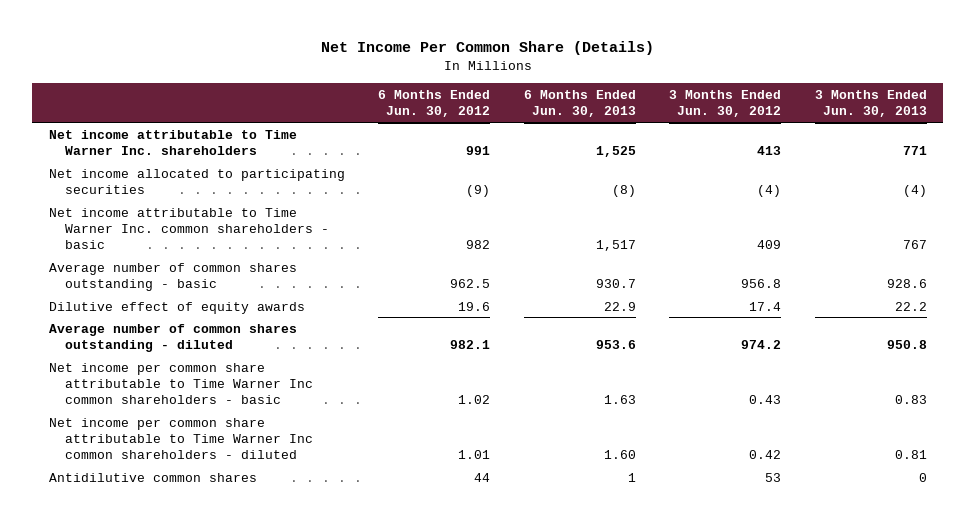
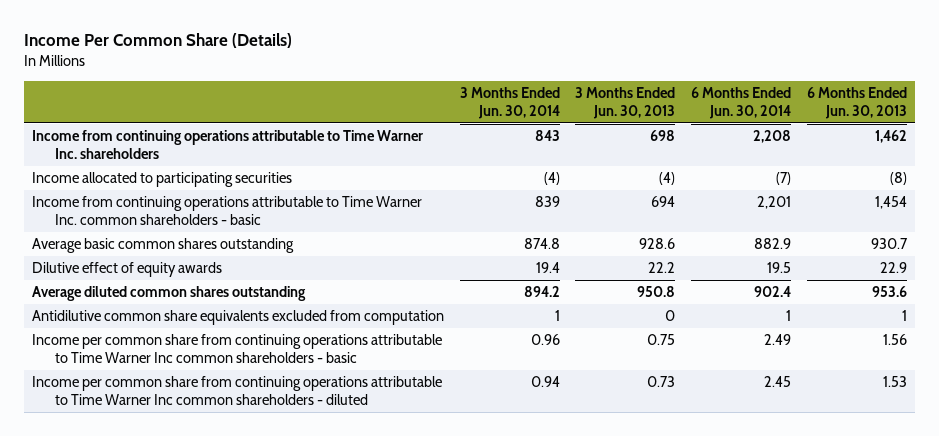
- Net Income Per Common Share (Details)
+ Income Per Common Share (Details)
- | 6 Months Ended Jun. 30, 2012 | 6 Months Ended Jun. 30, 2013 | 3 Months Ended Jun. 30, 2012 | 3 Months Ended Jun. 30, 2013
+ | 3 Months Ended Jun. 30, 2014 | 3 Months Ended Jun. 30, 2013 | 6 Months Ended Jun. 30, 2014 | 6 Months Ended Jun. 30, 2013
- Net income attributable to Time Warner Inc. shareholders | 991 | 1,525 | 413 | 771
- Net income allocated to participating securities | (9) | (8) | (4) | (4)
- Net income attributable to Time Warner Inc. common shareholders - basic | 982 | 1,517 | 409 | 767
- Average number of common shares outstanding - basic | 962.5 | 930.7 | 956.8 | 928.6
+ Income from continuing operations attributable to Time Warner Inc. shareholders | 843 | 698 | 2,208 | 1,462
+ Income allocated to participating securities | (4) | (4) | (7) | (8)
+ Income from continuing operations attributable to Time Warner Inc. common shareholders - basic | 839 | 694 | 2,201 | 1,454
+ Average basic common shares outstanding | 874.8 | 928.6 | 882.9 | 930.7
- Average number of common shares outstanding - diluted | 982.1 | 953.6 | 974.2 | 950.8
- Net income per common share attributable to Time Warner Inc common shareholders - basic | 1.02 | 1.63 | 0.43 | 0.83
- Net income per common share attributable to Time Warner Inc common shareholders - diluted | 1.01 | 1.60 | 0.42 | 0.81
- Antidilutive common shares | 44 | 1 | 53 | 0
+ Average diluted common shares outstanding | 894.2 | 950.8 | 902.4 | 953.6
+ Antidilutive common share equivalents excluded from computation | 1 | 0 | 1 | 1
+ Income per common share from continuing operations attributable to Time Warner Inc common shareholders - basic | 0.96 | 0.75 | 2.49 | 1.56
+ Income per common share from continuing operations attributable to Time Warner Inc common shareholders - diluted | 0.94 | 0.73 | 2.45 | 1.53

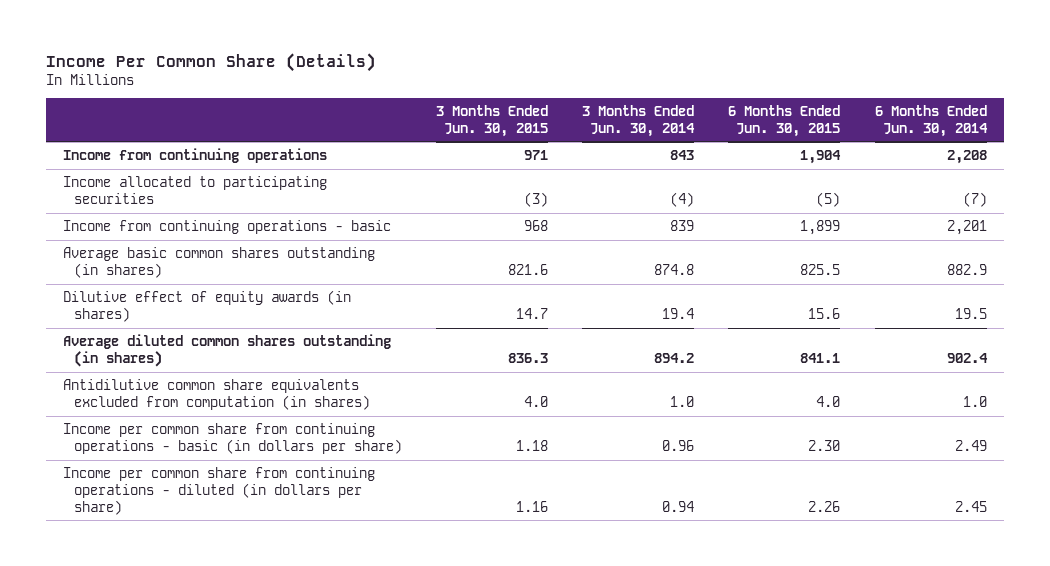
- | 3 Months Ended Jun. 30, 2014 | 3 Months Ended Jun. 30, 2013 | 6 Months Ended Jun. 30, 2014 | 6 Months Ended Jun. 30, 2013
+ | 3 Months Ended Jun. 30, 2015 | 3 Months Ended Jun. 30, 2014 | 6 Months Ended Jun. 30, 2015 | 6 Months Ended Jun. 30, 2014
- Income from continuing operations attributable to Time Warner Inc. shareholders | 843 | 698 | 2,208 | 1,462
+ Income from continuing operations | 971 | 843 | 1,904 | 2,208
- Income from continuing operations attributable to Time Warner Inc. common shareholders - basic | 839 | 694 | 2,201 | 1,454
- Average basic common shares outstanding | 874.8 | 928.6 | 882.9 | 930.7
- Dilutive effect of equity awards | 19.4 | 22.2 | 19.5 | 22.9
- Average diluted common shares outstanding | 894.2 | 950.8 | 902.4 | 953.6
- Antidilutive common share equivalents excluded from computation | 1 | 0 | 1 | 1
- Income per common share from continuing operations attributable to Time Warner Inc common shareholders - basic | 0.96 | 0.75 | 2.49 | 1.56
- Income per common share from continuing operations attributable to Time Warner Inc common shareholders - diluted | 0.94 | 0.73 | 2.45 | 1.53
+ Income from continuing operations - basic | 968 | 839 | 1,899 | 2,201
+ Average basic common shares outstanding (in shares) | 821.6 | 874.8 | 825.5 | 882.9
+ Dilutive effect of equity awards (in shares) | 14.7 | 19.4 | 15.6 | 19.5
+ Average diluted common shares outstanding (in shares) | 836.3 | 894.2 | 841.1 | 902.4
+ Antidilutive common share equivalents excluded from computation (in shares) | 4.0 | 1.0 | 4.0 | 1.0
+ Income per common share from continuing operations - basic (in dollars per share) | 1.18 | 0.96 | 2.30 | 2.49
+ Income per common share from continuing operations - diluted (in dollars per share) | 1.16 | 0.94 | 2.26 | 2.45

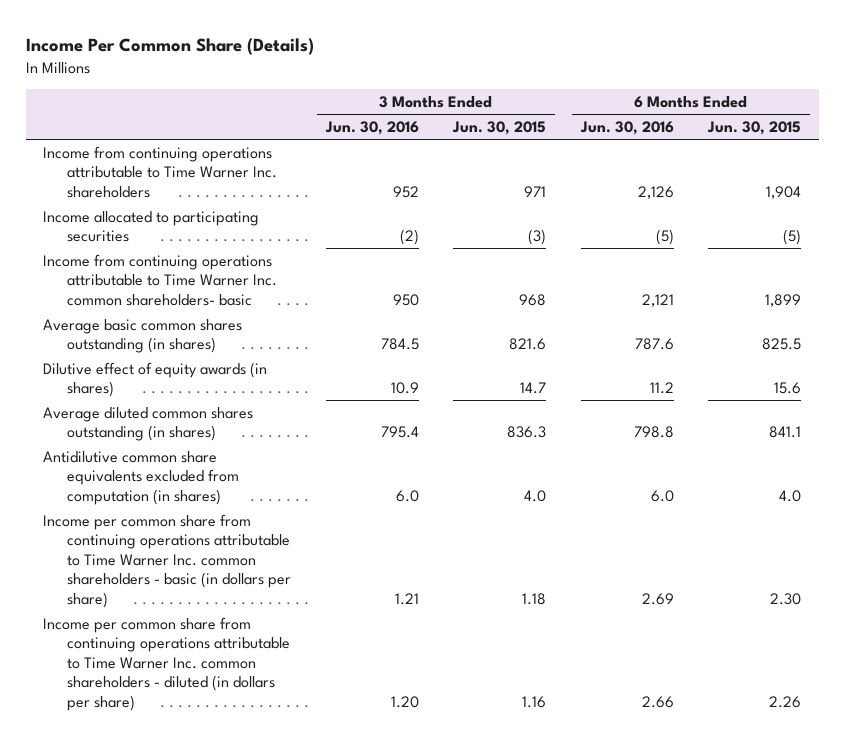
- | 3 Months Ended Jun. 30, 2015 | 3 Months Ended Jun. 30, 2014 | 6 Months Ended Jun. 30, 2015 | 6 Months Ended Jun. 30, 2014
+ | 3 Months Ended Jun. 30, 2016 | 3 Months Ended Jun. 30, 2015 | 6 Months Ended Jun. 30, 2016 | 6 Months Ended Jun. 30, 2015
- Income from continuing operations | 971 | 843 | 1,904 | 2,208
+ Income from continuing operations attributable to Time Warner Inc. shareholders | 952 | 971 | 2,126 | 1,904
- Income from continuing operations - basic | 968 | 839 | 1,899 | 2,201
+ Income from continuing operations attributable to Time Warner Inc. common shareholders- basic | 950 | 968 | 2,121 | 1,899
- Income per common share from continuing operations - basic (in dollars per share) | 1.18 | 0.96 | 2.30 | 2.49
- Income per common share from continuing operations - diluted (in dollars per share) | 1.16 | 0.94 | 2.26 | 2.45
+ Income per common share from continuing operations attributable to Time Warner Inc. common shareholders - basic (in dollars per share) | 1.21 | 1.18 | 2.69 | 2.30
+ Income per common share from continuing operations attributable to Time Warner Inc. common shareholders - diluted (in dollars per share) | 1.20 | 1.16 | 2.66 | 2.26

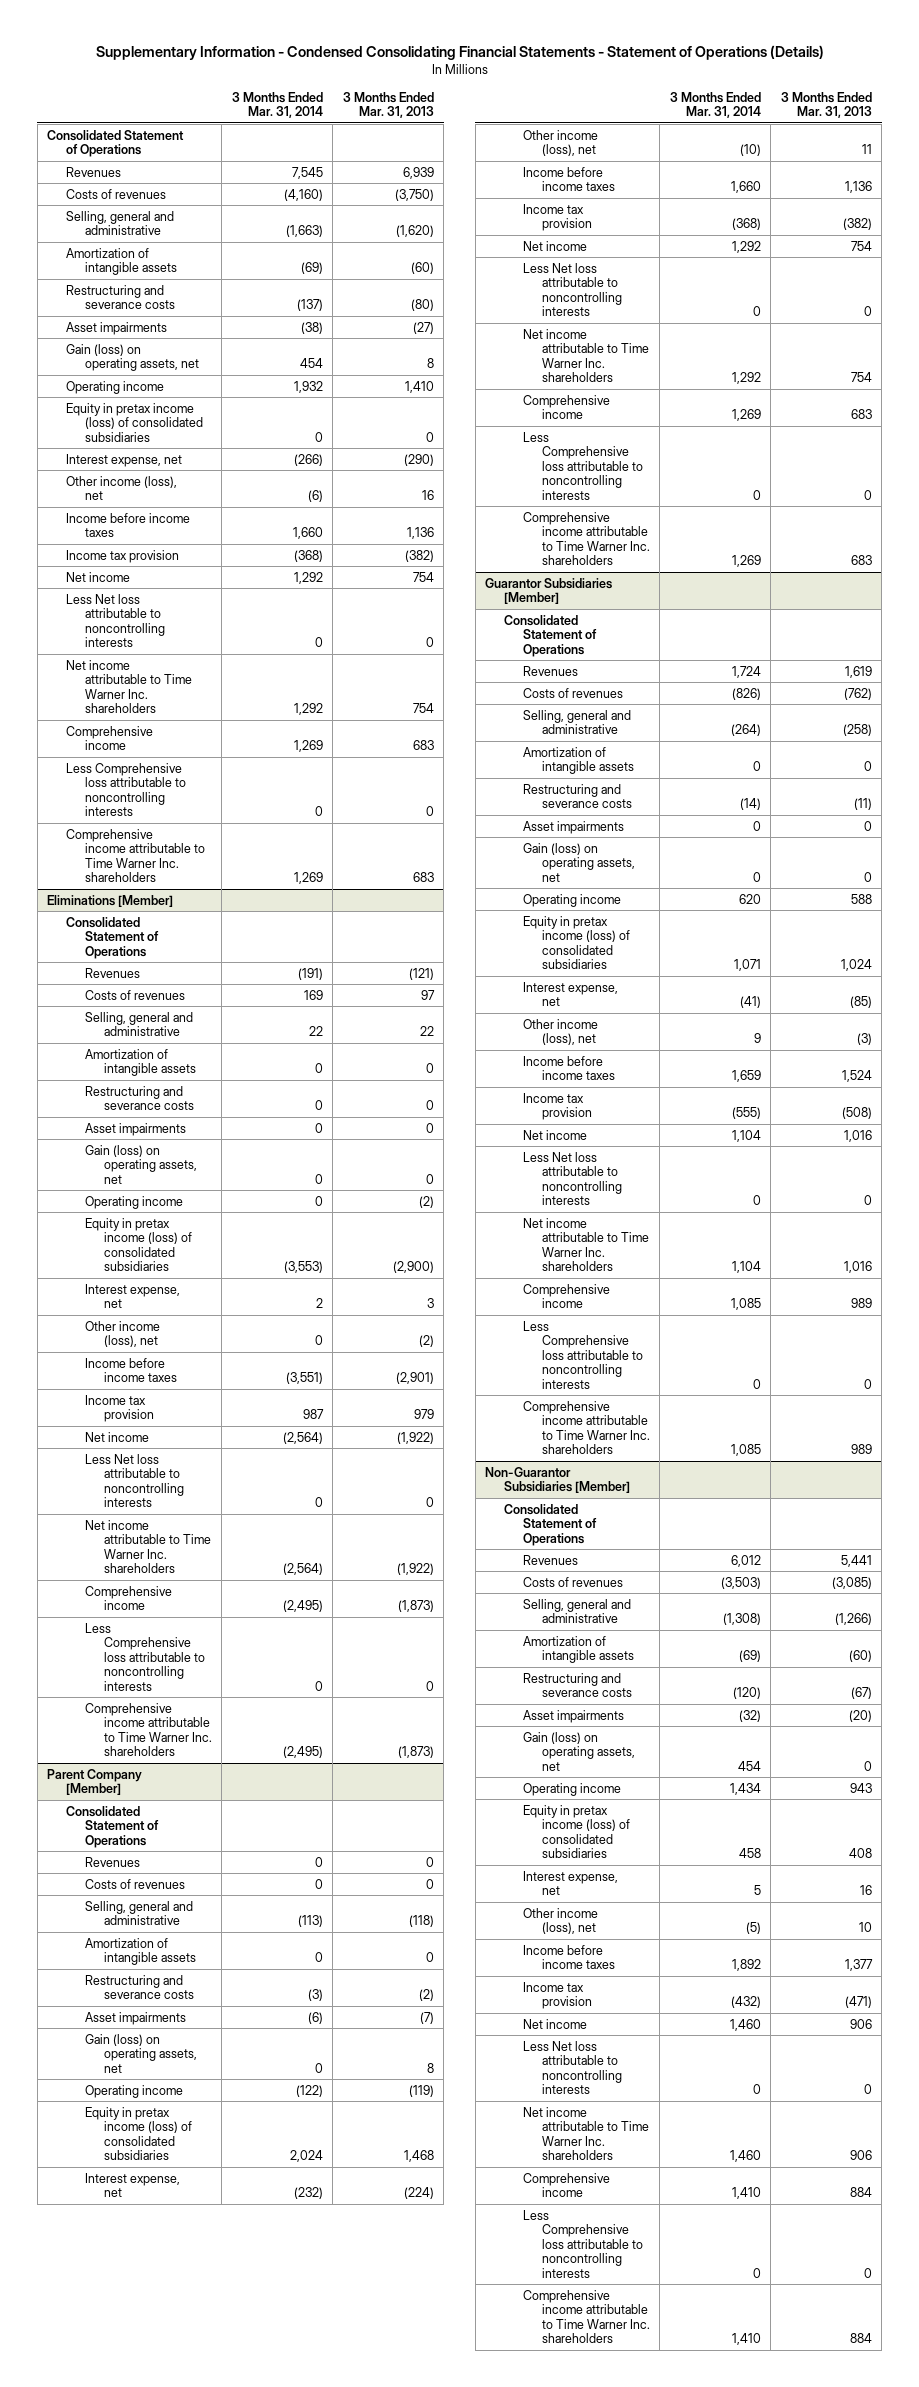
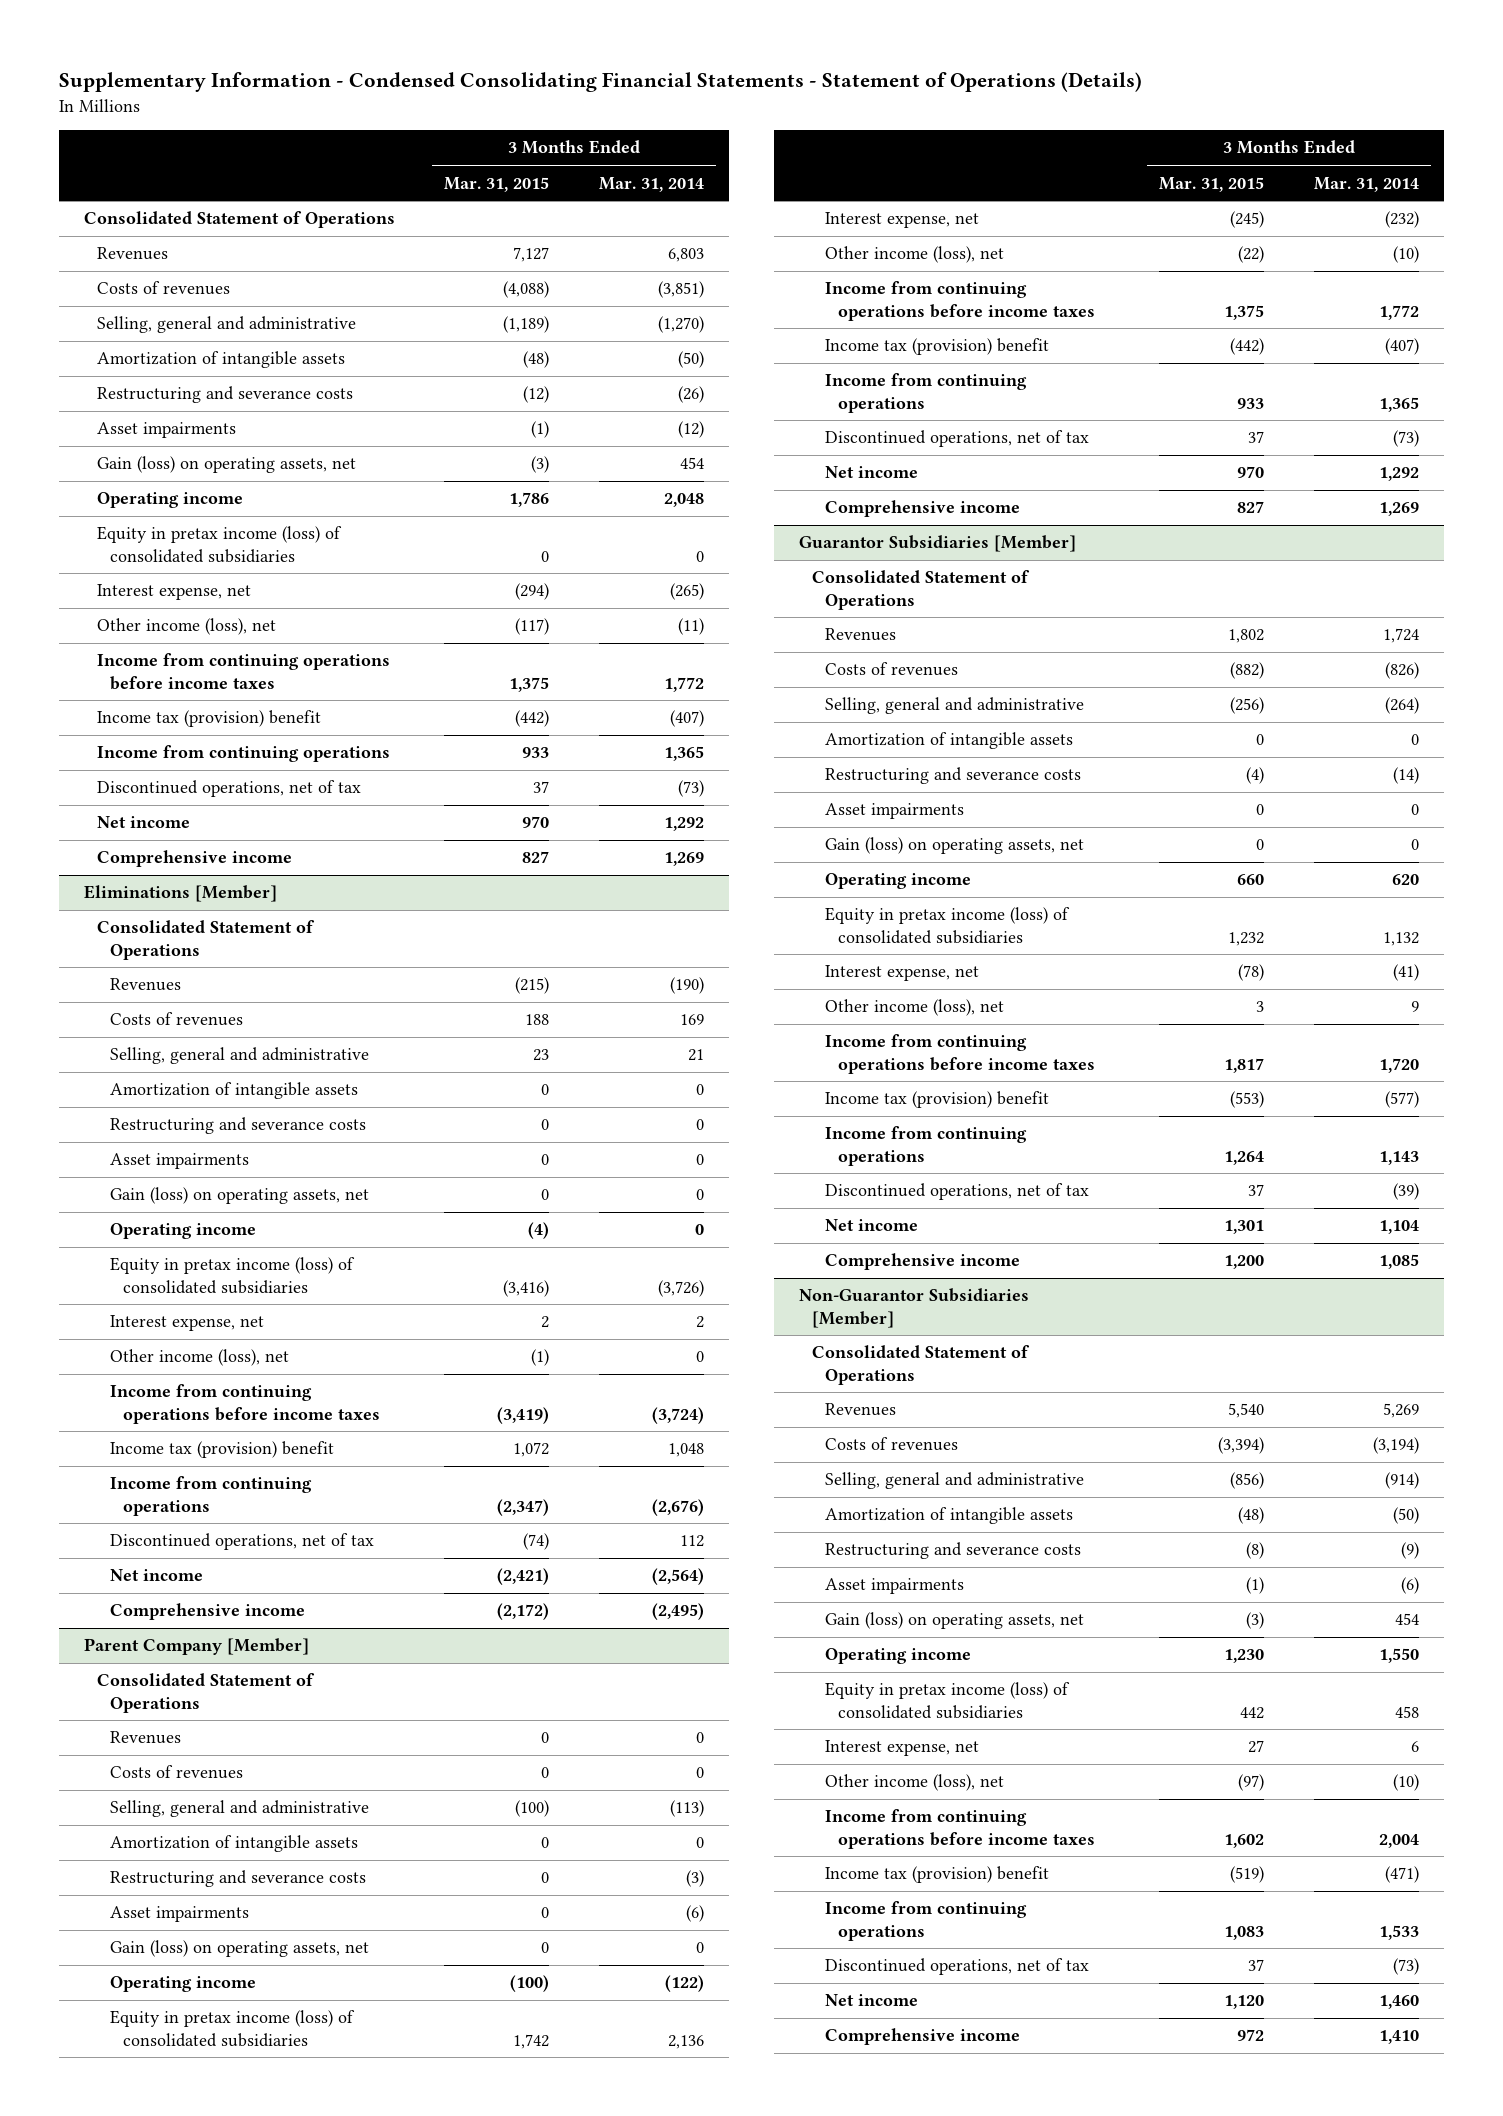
- | 3 Months Ended Mar. 31, 2014 | 3 Months Ended Mar. 31, 2013
+ | 3 Months Ended Mar. 31, 2015 | 3 Months Ended Mar. 31, 2014
- Revenues | 7,545 | 6,939
- Costs of revenues | (4,160) | (3,750)
- Selling, general and administrative | (1,663) | (1,620)
- Amortization of intangible assets | (69) | (60)
- Restructuring and severance costs | (137) | (80)
- Asset impairments | (38) | (27)
+ Revenues | 7,127 | 6,803
+ Costs of revenues | (4,088) | (3,851)
+ Selling, general and administrative | (1,189) | (1,270)
+ Amortization of intangible assets | (48) | (50)
+ Restructuring and severance costs | (12) | (26)
+ Asset impairments | (1) | (12)
- Operating income | 1,932 | 1,410
+ Operating income | 1,786 | 2,048
- Interest expense, net | (266) | (290)
- Other income (loss), net | (6) | 16
- Income before income taxes | 1,660 | 1,136
- Income tax provision | (368) | (382)
+ Interest expense, net | (294) | (265)
+ Other income (loss), net | (117) | (11)
+ Income from continuing operations before income taxes | 1,375 | 1,772
+ Income tax (provision) benefit | (442) | (407)
+ Income from continuing operations | 933 | 1,365
+ Discontinued operations, net of tax | 37 | (73)
- Less Net loss attributable to noncontrolling interests | 0 | 0
- Net income attributable to Time Warner Inc. shareholders | 1,292 | 754
- Less Comprehensive loss attributable to noncontrolling interests | 0 | 0
- Comprehensive income attributable to Time Warner Inc. shareholders | 1,269 | 683
@ Eliminations [Member]
- Revenues | (191) | (121)
+ Revenues | (215) | (190)
- Selling, general and administrative | 22 | 22
+ Selling, general and administrative | 23 | 21
- Equity in pretax income (loss) of consolidated subsidiaries | (3,553) | (2,900)
+ Equity in pretax income (loss) of consolidated subsidiaries | (3,416) | (3,726)
- Income before income taxes | (3,551) | (2,901)
- Income tax provision | 987 | 979
+ Income from continuing operations before income taxes | (3,419) | (3,724)
+ Income tax (provision) benefit | 1,072 | 1,048
+ Income from continuing operations | (2,347) | (2,676)
+ Discontinued operations, net of tax | (74) | 112
- Less Net loss attributable to noncontrolling interests | 0 | 0
- Net income attributable to Time Warner Inc. shareholders | (2,564) | (1,922)
- Less Comprehensive loss attributable to noncontrolling interests | 0 | 0
- Comprehensive income attributable to Time Warner Inc. shareholders | (2,495) | (1,873)
@ Parent Company [Member]
- Equity in pretax income (loss) of consolidated subsidiaries | 2,024 | 1,468
+ Equity in pretax income (loss) of consolidated subsidiaries | 1,742 | 2,136
- Income before income taxes | 1,660 | 1,136
- Income tax provision | (368) | (382)
+ Income from continuing operations before income taxes | 1,375 | 1,772
+ Income tax (provision) benefit | (442) | (407)
+ Income from continuing operations | 933 | 1,365
+ Discontinued operations, net of tax | 37 | (73)
- Less Net loss attributable to noncontrolling interests | 0 | 0
- Net income attributable to Time Warner Inc. shareholders | 1,292 | 754
- Less Comprehensive loss attributable to noncontrolling interests | 0 | 0
- Comprehensive income attributable to Time Warner Inc. shareholders | 1,269 | 683
@ Guarantor Subsidiaries [Member]
- Equity in pretax income (loss) of consolidated subsidiaries | 1,071 | 1,024
+ Equity in pretax income (loss) of consolidated subsidiaries | 1,232 | 1,132
- Income before income taxes | 1,659 | 1,524
- Income tax provision | (555) | (508)
+ Income from continuing operations before income taxes | 1,817 | 1,720
+ Income tax (provision) benefit | (553) | (577)
+ Income from continuing operations | 1,264 | 1,143
+ Discontinued operations, net of tax | 37 | (39)
- Less Net loss attributable to noncontrolling interests | 0 | 0
- Net income attributable to Time Warner Inc. shareholders | 1,104 | 1,016
- Less Comprehensive loss attributable to noncontrolling interests | 0 | 0
- Comprehensive income attributable to Time Warner Inc. shareholders | 1,085 | 989
@ Non-Guarantor Subsidiaries [Member]
- Revenues | 6,012 | 5,441
- Costs of revenues | (3,503) | (3,085)
- Selling, general and administrative | (1,308) | (1,266)
- Amortization of intangible assets | (69) | (60)
- Restructuring and severance costs | (120) | (67)
- Asset impairments | (32) | (20)
+ Revenues | 5,540 | 5,269
+ Costs of revenues | (3,394) | (3,194)
+ Selling, general and administrative | (856) | (914)
+ Amortization of intangible assets | (48) | (50)
+ Restructuring and severance costs | (8) | (9)
+ Asset impairments | (1) | (6)
- Operating income | 1,434 | 943
+ Operating income | 1,230 | 1,550
- Interest expense, net | 5 | 16
- Other income (loss), net | (5) | 10
- Income before income taxes | 1,892 | 1,377
- Income tax provision | (432) | (471)
+ Interest expense, net | 27 | 6
+ Other income (loss), net | (97) | (10)
+ Income from continuing operations before income taxes | 1,602 | 2,004
+ Income tax (provision) benefit | (519) | (471)
+ Income from continuing operations | 1,083 | 1,533
+ Discontinued operations, net of tax | 37 | (73)
- Less Net loss attributable to noncontrolling interests | 0 | 0
- Net income attributable to Time Warner Inc. shareholders | 1,460 | 906
- Less Comprehensive loss attributable to noncontrolling interests | 0 | 0
- Comprehensive income attributable to Time Warner Inc. shareholders | 1,410 | 884

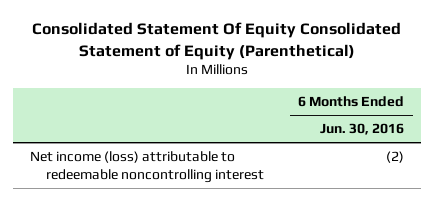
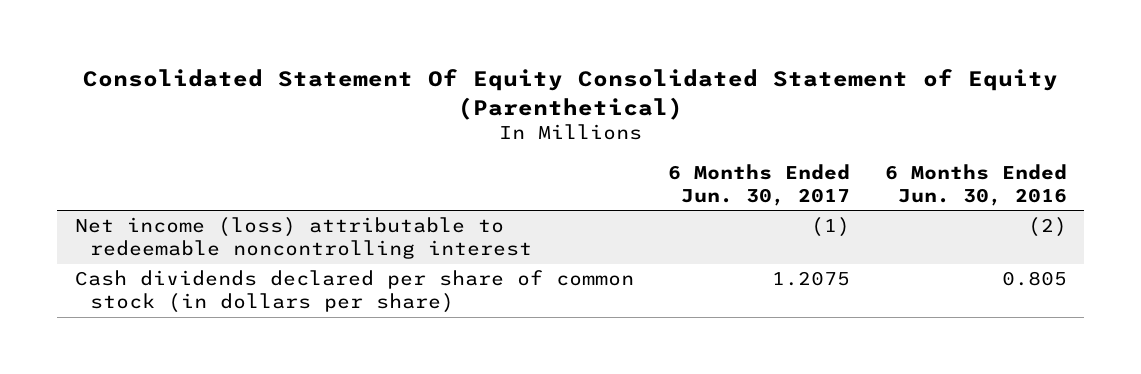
- | 6 Months Ended Jun. 30, 2016
+ | 6 Months Ended Jun. 30, 2017 | 6 Months Ended Jun. 30, 2016
+ Cash dividends declared per share of common stock (in dollars per share) | 1.2075 | 0.805

